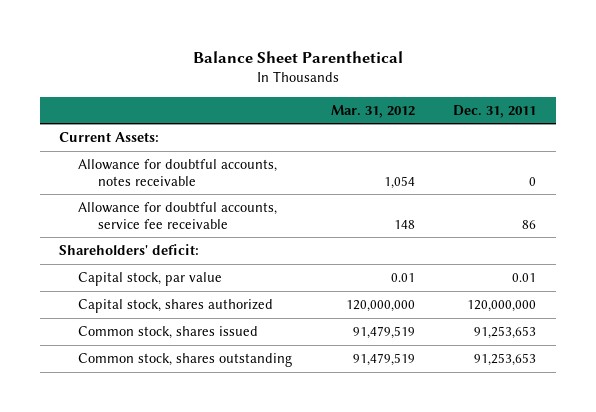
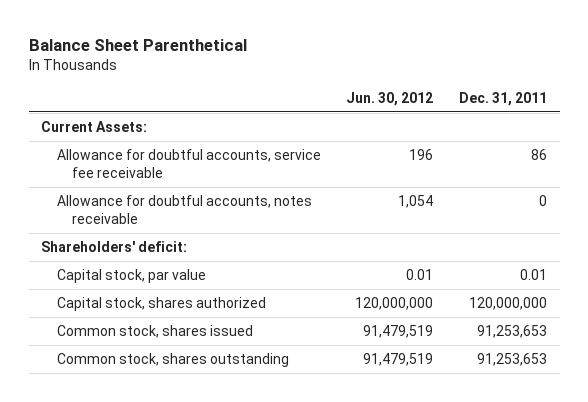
- | Mar. 31, 2012 | Dec. 31, 2011
+ | Jun. 30, 2012 | Dec. 31, 2011
moved down: Allowance for doubtful accounts, notes receivable | 1,054 | 0

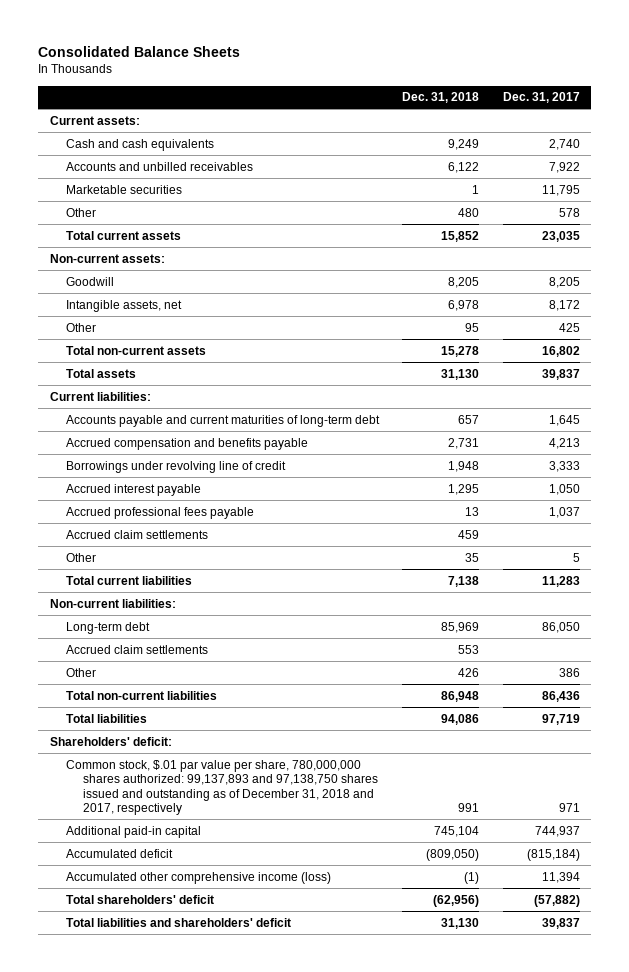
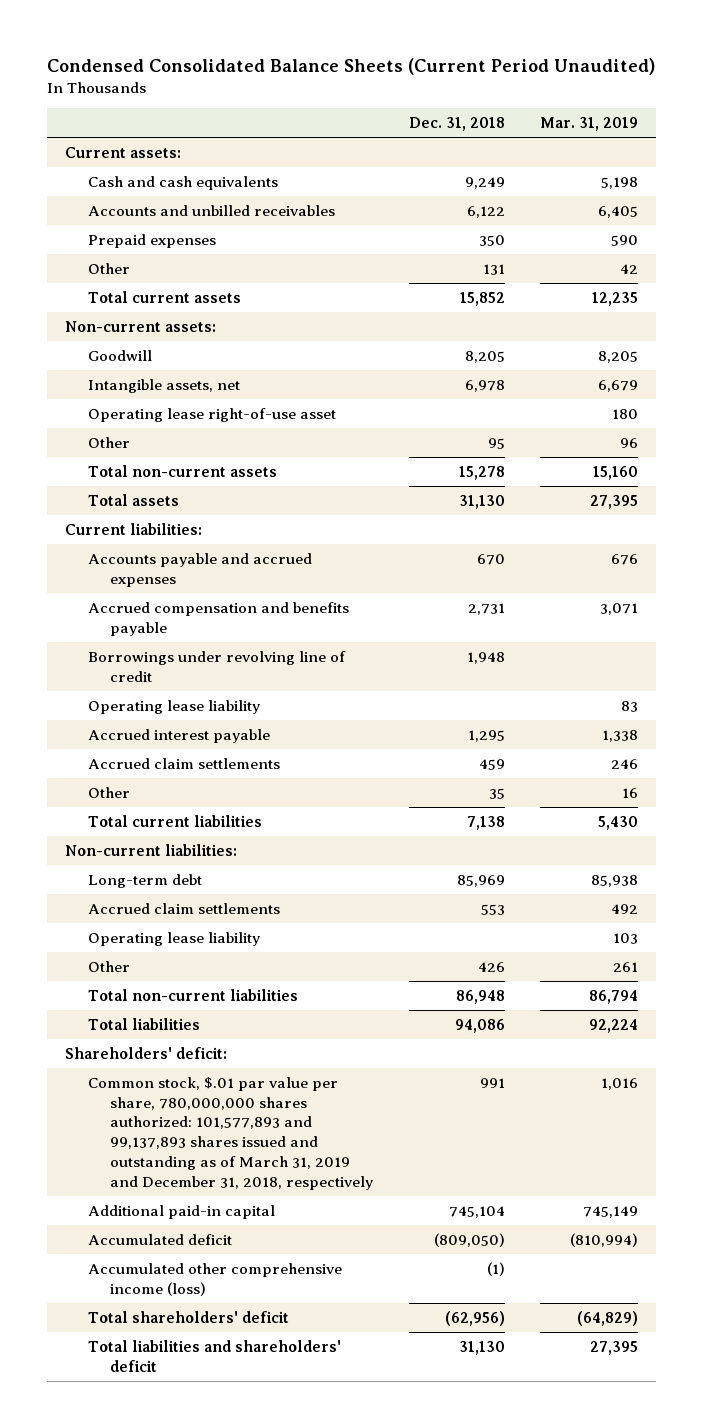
- Consolidated Balance Sheets
+ Condensed Consolidated Balance Sheets (Current Period Unaudited)
- | Dec. 31, 2018 | Dec. 31, 2017
+ | Dec. 31, 2018 | Mar. 31, 2019
- Marketable securities | 1 | 11,795
- Other | 480 | 578
+ Prepaid expenses | 350 | 590
+ Other | 131 | 42
+ Operating lease right-of-use asset | | 180
- Accounts payable and current maturities of long-term debt | 657 | 1,645
+ Accounts payable and accrued expenses | 670 | 676
+ Operating lease liability | | 83
- Accrued professional fees payable | 13 | 1,037
+ Operating lease liability | | 103
- Common stock, $.01 par value per share, 780,000,000 shares authorized: 99,137,893 and 97,138,750 shares issued and outstanding as of December 31, 2018 and 2017, respectively | 991 | 971
+ Common stock, $.01 par value per share, 780,000,000 shares authorized: 101,577,893 and 99,137,893 shares issued and outstanding as of March 31, 2019 and December 31, 2018, respectively | 991 | 1,016

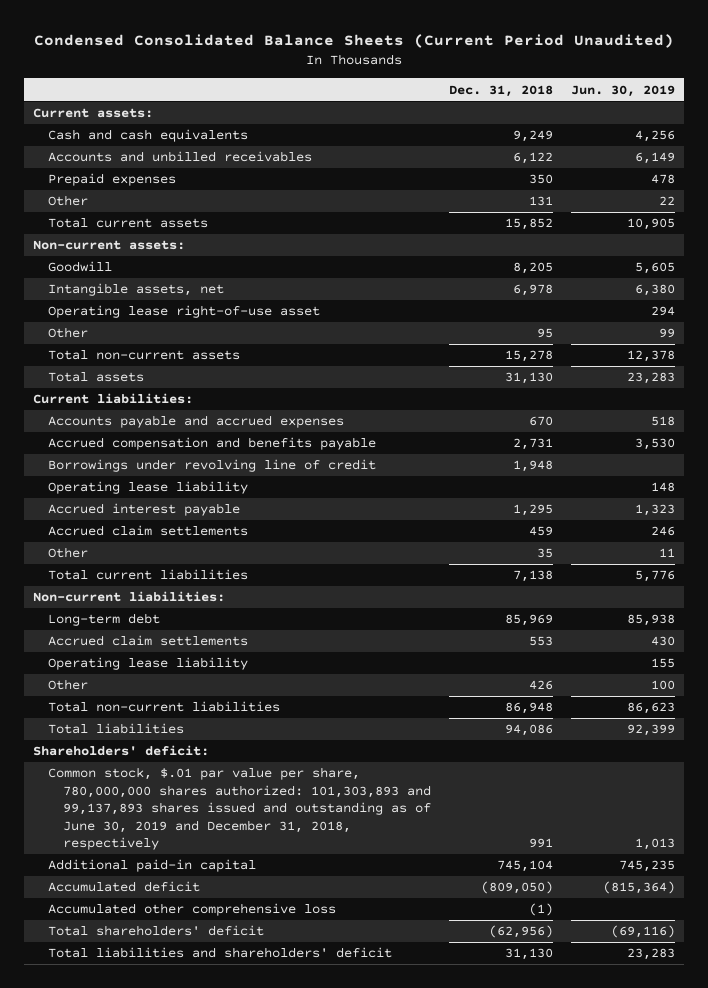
- | Dec. 31, 2018 | Mar. 31, 2019
+ | Dec. 31, 2018 | Jun. 30, 2019
- Common stock, $.01 par value per share, 780,000,000 shares authorized: 101,577,893 and 99,137,893 shares issued and outstanding as of March 31, 2019 and December 31, 2018, respectively | 991 | 1,016
+ Common stock, $.01 par value per share, 780,000,000 shares authorized: 101,303,893 and 99,137,893 shares issued and outstanding as of June 30, 2019 and December 31, 2018, respectively | 991 | 1,013
- Accumulated other comprehensive income (loss) | (1) |
+ Accumulated other comprehensive loss | (1) |

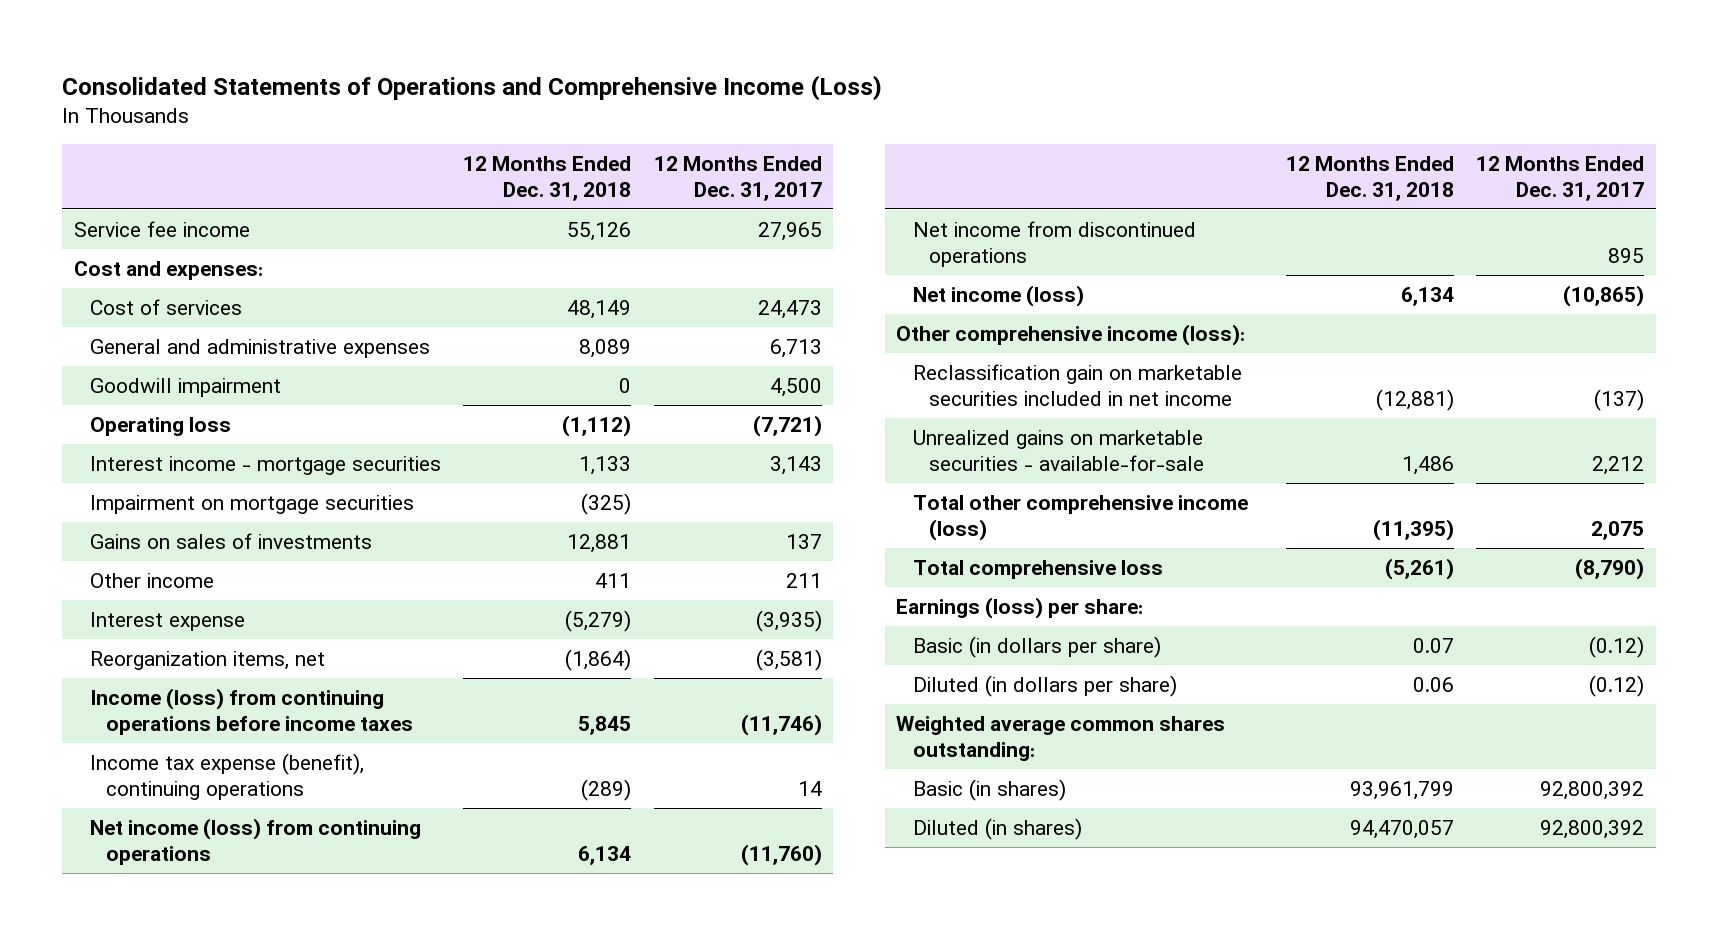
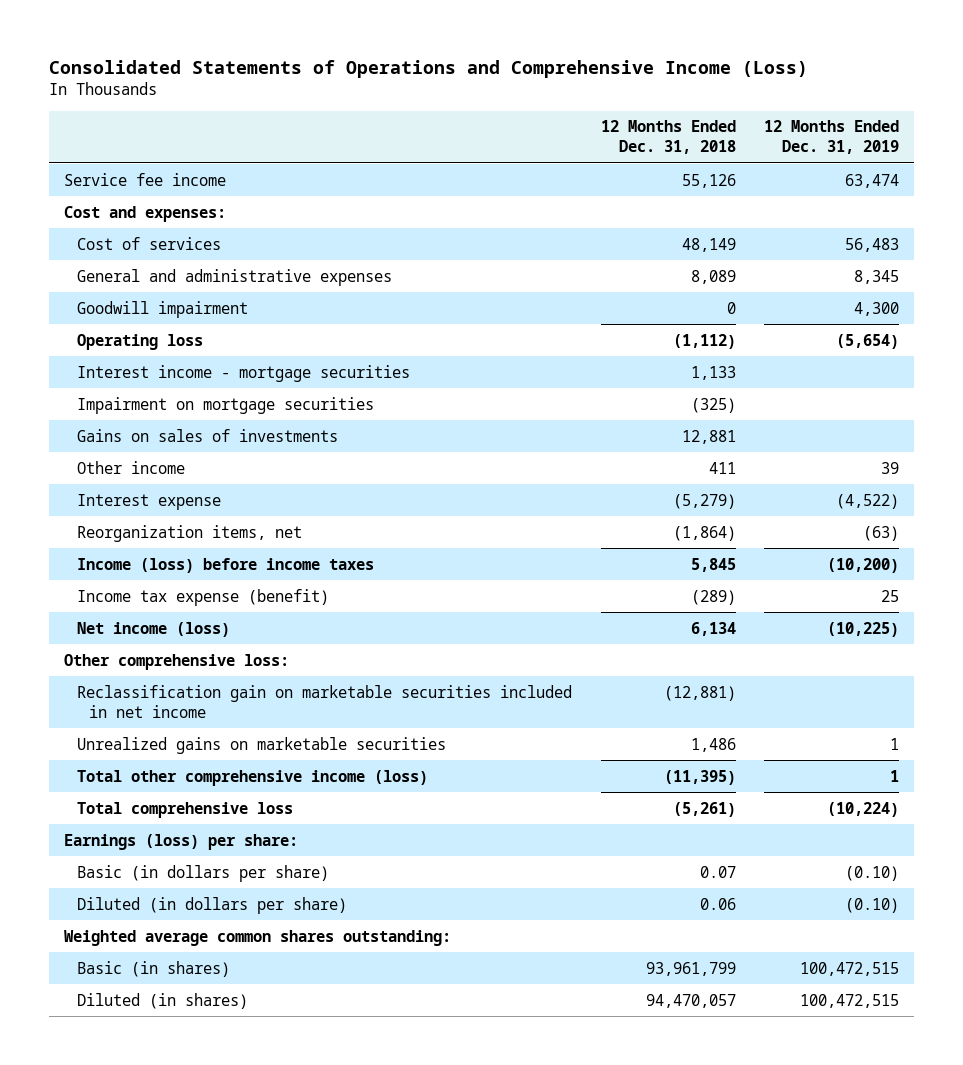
- | 12 Months Ended Dec. 31, 2018 | 12 Months Ended Dec. 31, 2017
+ | 12 Months Ended Dec. 31, 2018 | 12 Months Ended Dec. 31, 2019
- Income (loss) from continuing operations before income taxes | 5,845 | (11,746)
- Income tax expense (benefit), continuing operations | (289) | 14
- Net income (loss) from continuing operations | 6,134 | (11,760)
- Net income from discontinued operations | | 895
+ Income (loss) before income taxes | 5,845 | (10,200)
+ Income tax expense (benefit) | (289) | 25
- Other comprehensive income (loss):
+ Other comprehensive loss:
- Unrealized gains on marketable securities - available-for-sale | 1,486 | 2,212
+ Unrealized gains on marketable securities | 1,486 | 1

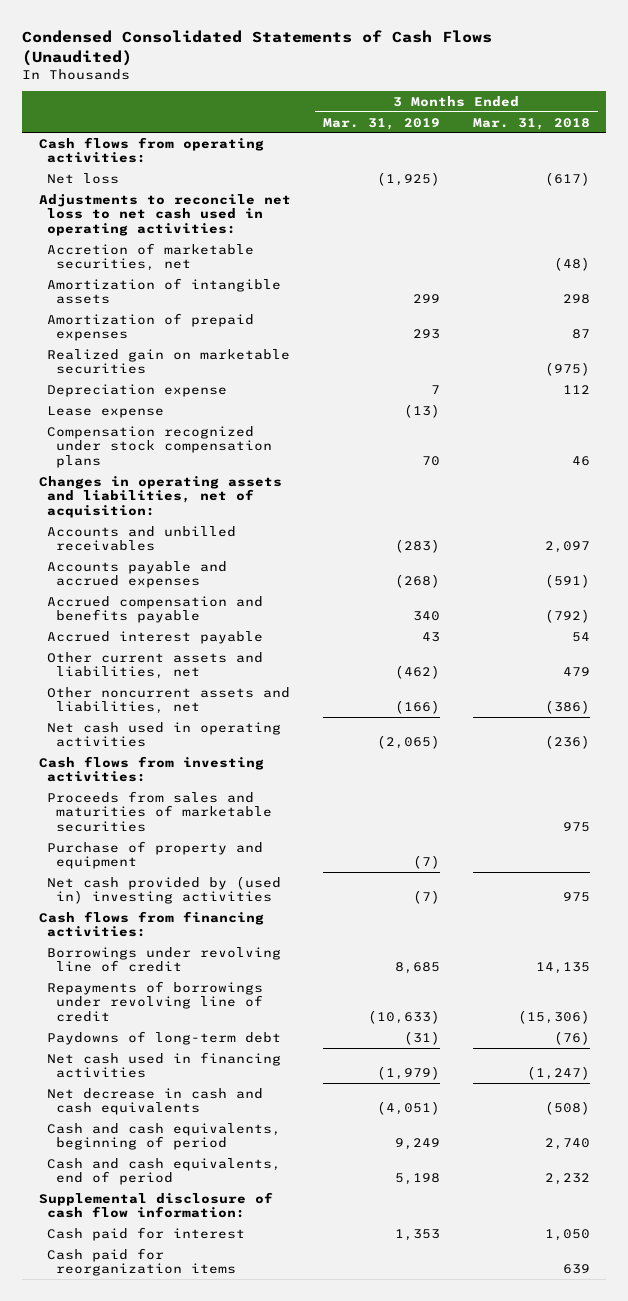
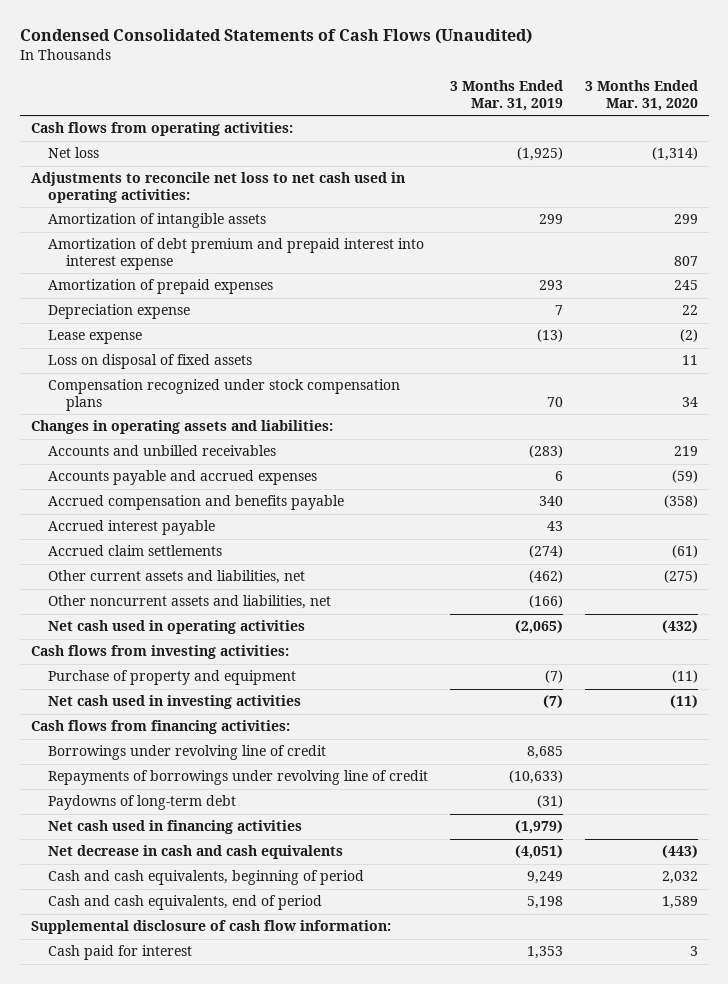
- | 3 Months Ended Mar. 31, 2019 | 3 Months Ended Mar. 31, 2018
+ | 3 Months Ended Mar. 31, 2019 | 3 Months Ended Mar. 31, 2020
- Accretion of marketable securities, net | | (48)
+ Amortization of debt premium and prepaid interest into interest expense | | 807
- Realized gain on marketable securities | | (975)
+ Loss on disposal of fixed assets | | 11
- Changes in operating assets and liabilities, net of acquisition:
+ Changes in operating assets and liabilities:
- Accounts payable and accrued expenses | (268) | (591)
+ Accounts payable and accrued expenses | 6 | (59)
+ Accrued claim settlements | (274) | (61)
- Proceeds from sales and maturities of marketable securities | | 975
- Net cash provided by (used in) investing activities | (7) | 975
+ Net cash used in investing activities | (7) | (11)
- Cash paid for reorganization items | | 639

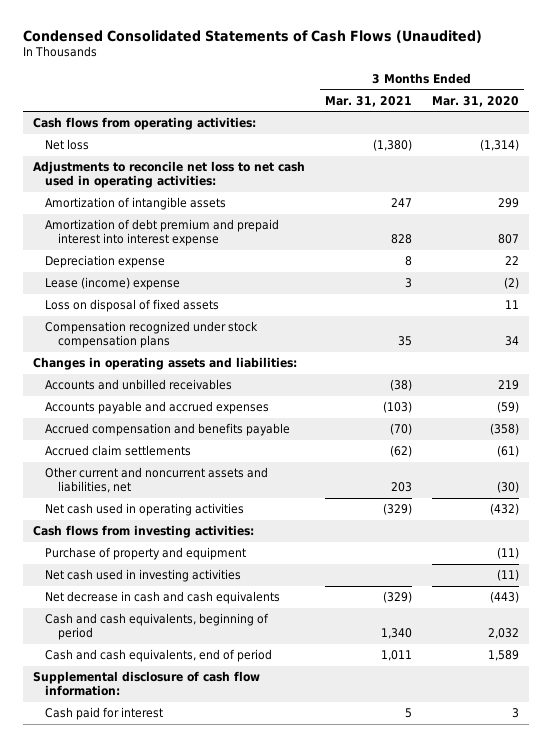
- | 3 Months Ended Mar. 31, 2019 | 3 Months Ended Mar. 31, 2020
+ | 3 Months Ended Mar. 31, 2021 | 3 Months Ended Mar. 31, 2020
- Amortization of prepaid expenses | 293 | 245
- Lease expense | (13) | (2)
+ Lease (income) expense | 3 | (2)
- Accrued interest payable | 43 |
- Other current assets and liabilities, net | (462) | (275)
- Other noncurrent assets and liabilities, net | (166) |
+ Other current and noncurrent assets and liabilities, net | 203 | (30)
- Cash flows from financing activities:
- Borrowings under revolving line of credit | 8,685 |
- Repayments of borrowings under revolving line of credit | (10,633) |
- Paydowns of long-term debt | (31) |
- Net cash used in financing activities | (1,979) |

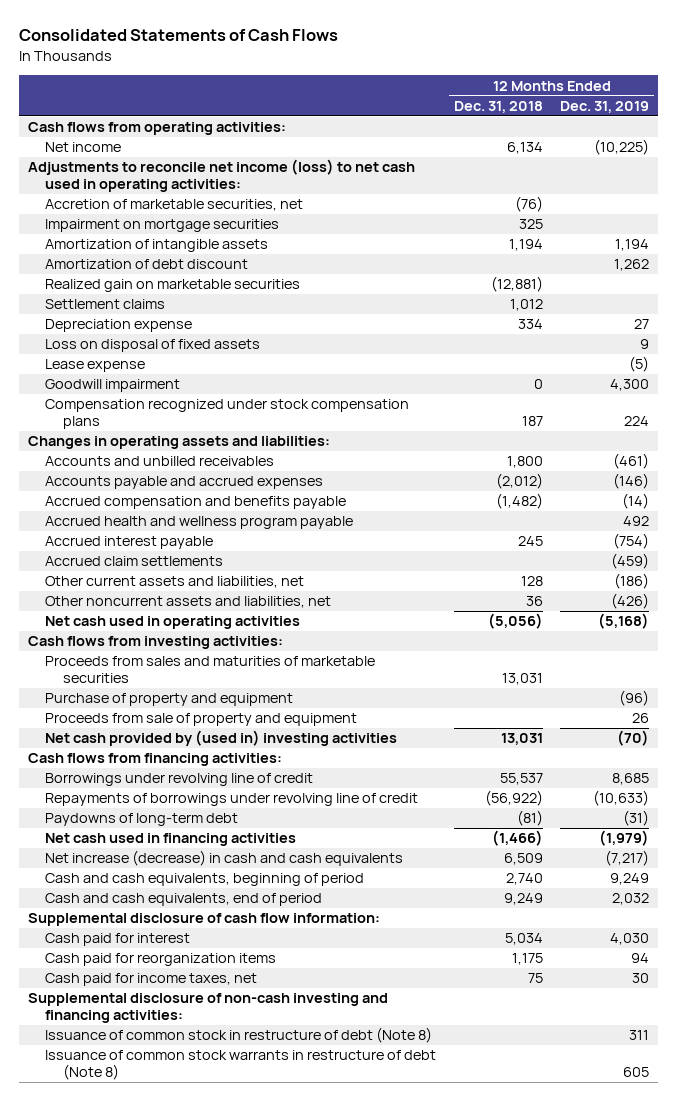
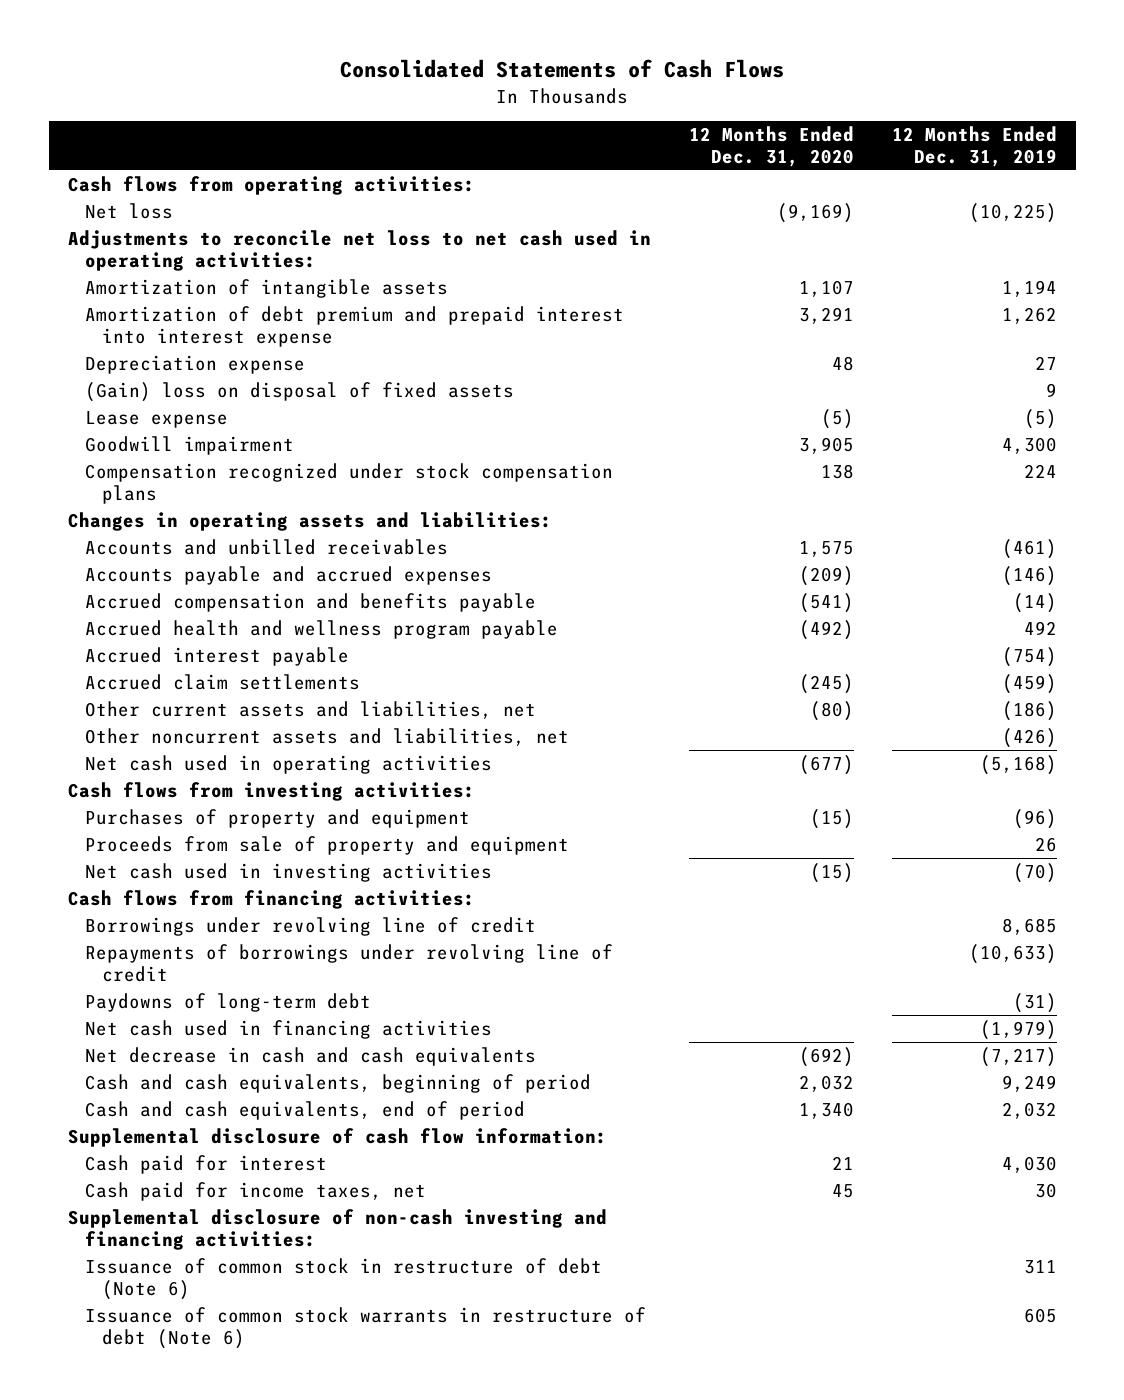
- | 12 Months Ended Dec. 31, 2018 | 12 Months Ended Dec. 31, 2019
+ | 12 Months Ended Dec. 31, 2020 | 12 Months Ended Dec. 31, 2019
- Net income | 6,134 | (10,225)
- Adjustments to reconcile net income (loss) to net cash used in operating activities:
- Accretion of marketable securities, net | (76) |
- Impairment on mortgage securities | 325 |
+ Net loss | (9,169) | (10,225)
+ Adjustments to reconcile net loss to net cash used in operating activities:
- Amortization of debt discount | | 1,262
- Realized gain on marketable securities | (12,881) |
- Settlement claims | 1,012 |
+ Amortization of debt premium and prepaid interest into interest expense | 3,291 | 1,262
- Loss on disposal of fixed assets | | 9
+ (Gain) loss on disposal of fixed assets | | 9
- Proceeds from sales and maturities of marketable securities | 13,031 |
- Purchase of property and equipment | | (96)
+ Purchases of property and equipment | (15) | (96)
- Net cash provided by (used in) investing activities | 13,031 | (70)
+ Net cash used in investing activities | (15) | (70)
- Net increase (decrease) in cash and cash equivalents | 6,509 | (7,217)
+ Net decrease in cash and cash equivalents | (692) | (7,217)
- Cash paid for reorganization items | 1,175 | 94
- Issuance of common stock in restructure of debt (Note 8) | | 311
- Issuance of common stock warrants in restructure of debt (Note 8) | | 605
+ Issuance of common stock in restructure of debt (Note 6) | | 311
+ Issuance of common stock warrants in restructure of debt (Note 6) | | 605

